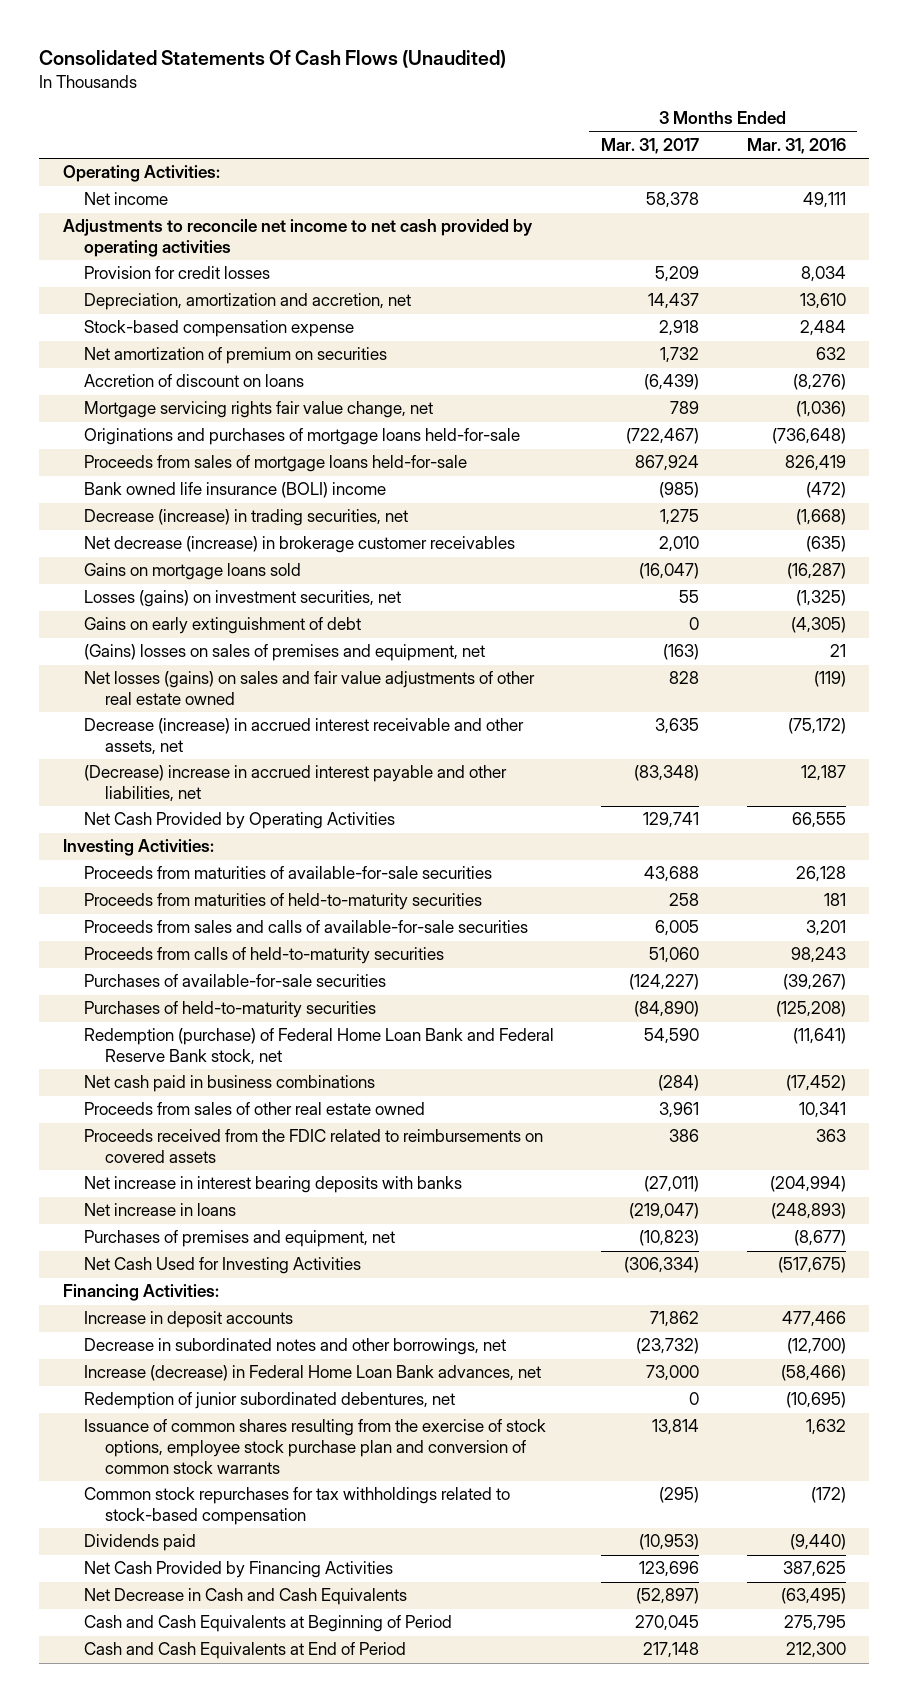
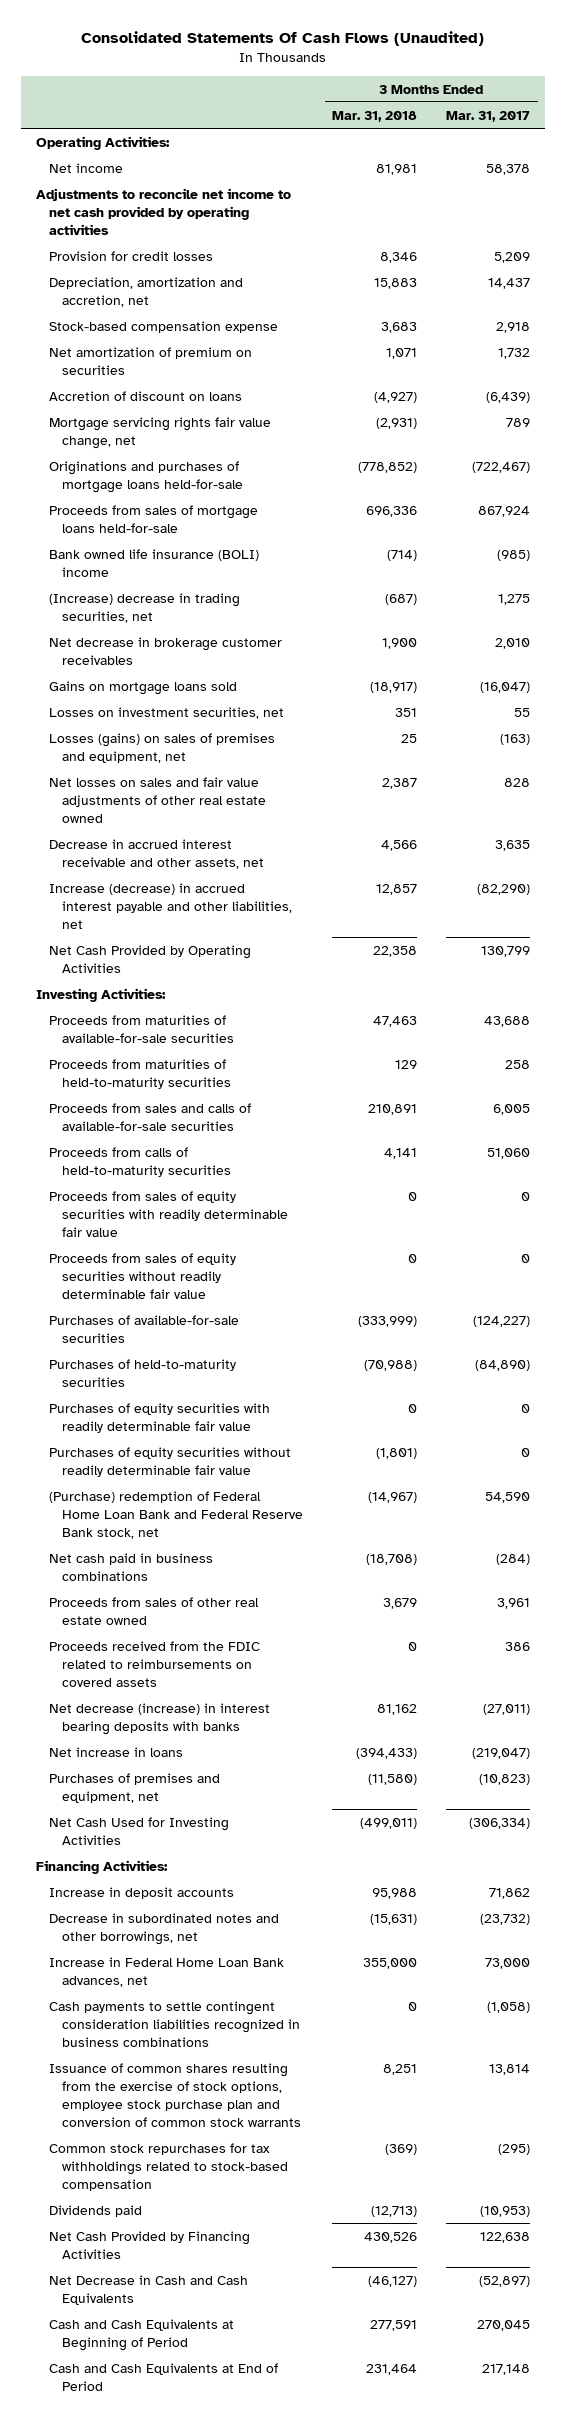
- | 3 Months Ended Mar. 31, 2017 | 3 Months Ended Mar. 31, 2016
+ | 3 Months Ended Mar. 31, 2018 | 3 Months Ended Mar. 31, 2017
- Decrease (increase) in trading securities, net | 1,275 | (1,668)
- Net decrease (increase) in brokerage customer receivables | 2,010 | (635)
+ (Increase) decrease in trading securities, net | (687) | 1,275
+ Net decrease in brokerage customer receivables | 1,900 | 2,010
- Losses (gains) on investment securities, net | 55 | (1,325)
- Gains on early extinguishment of debt | 0 | (4,305)
- (Gains) losses on sales of premises and equipment, net | (163) | 21
- Net losses (gains) on sales and fair value adjustments of other real estate owned | 828 | (119)
- Decrease (increase) in accrued interest receivable and other assets, net | 3,635 | (75,172)
- (Decrease) increase in accrued interest payable and other liabilities, net | (83,348) | 12,187
- Net Cash Provided by Operating Activities | 129,741 | 66,555
+ Losses on investment securities, net | 351 | 55
+ Losses (gains) on sales of premises and equipment, net | 25 | (163)
+ Net losses on sales and fair value adjustments of other real estate owned | 2,387 | 828
+ Decrease in accrued interest receivable and other assets, net | 4,566 | 3,635
+ Increase (decrease) in accrued interest payable and other liabilities, net | 12,857 | (82,290)
+ Net Cash Provided by Operating Activities | 22,358 | 130,799
+ Proceeds from sales of equity securities with readily determinable fair value | 0 | 0
+ Proceeds from sales of equity securities without readily determinable fair value | 0 | 0
- Redemption (purchase) of Federal Home Loan Bank and Federal Reserve Bank stock, net | 54,590 | (11,641)
+ Purchases of equity securities with readily determinable fair value | 0 | 0
+ Purchases of equity securities without readily determinable fair value | (1,801) | 0
+ (Purchase) redemption of Federal Home Loan Bank and Federal Reserve Bank stock, net | (14,967) | 54,590
- Net increase in interest bearing deposits with banks | (27,011) | (204,994)
+ Net decrease (increase) in interest bearing deposits with banks | 81,162 | (27,011)
- Increase (decrease) in Federal Home Loan Bank advances, net | 73,000 | (58,466)
- Redemption of junior subordinated debentures, net | 0 | (10,695)
+ Increase in Federal Home Loan Bank advances, net | 355,000 | 73,000
+ Cash payments to settle contingent consideration liabilities recognized in business combinations | 0 | (1,058)
- Net Cash Provided by Financing Activities | 123,696 | 387,625
+ Net Cash Provided by Financing Activities | 430,526 | 122,638

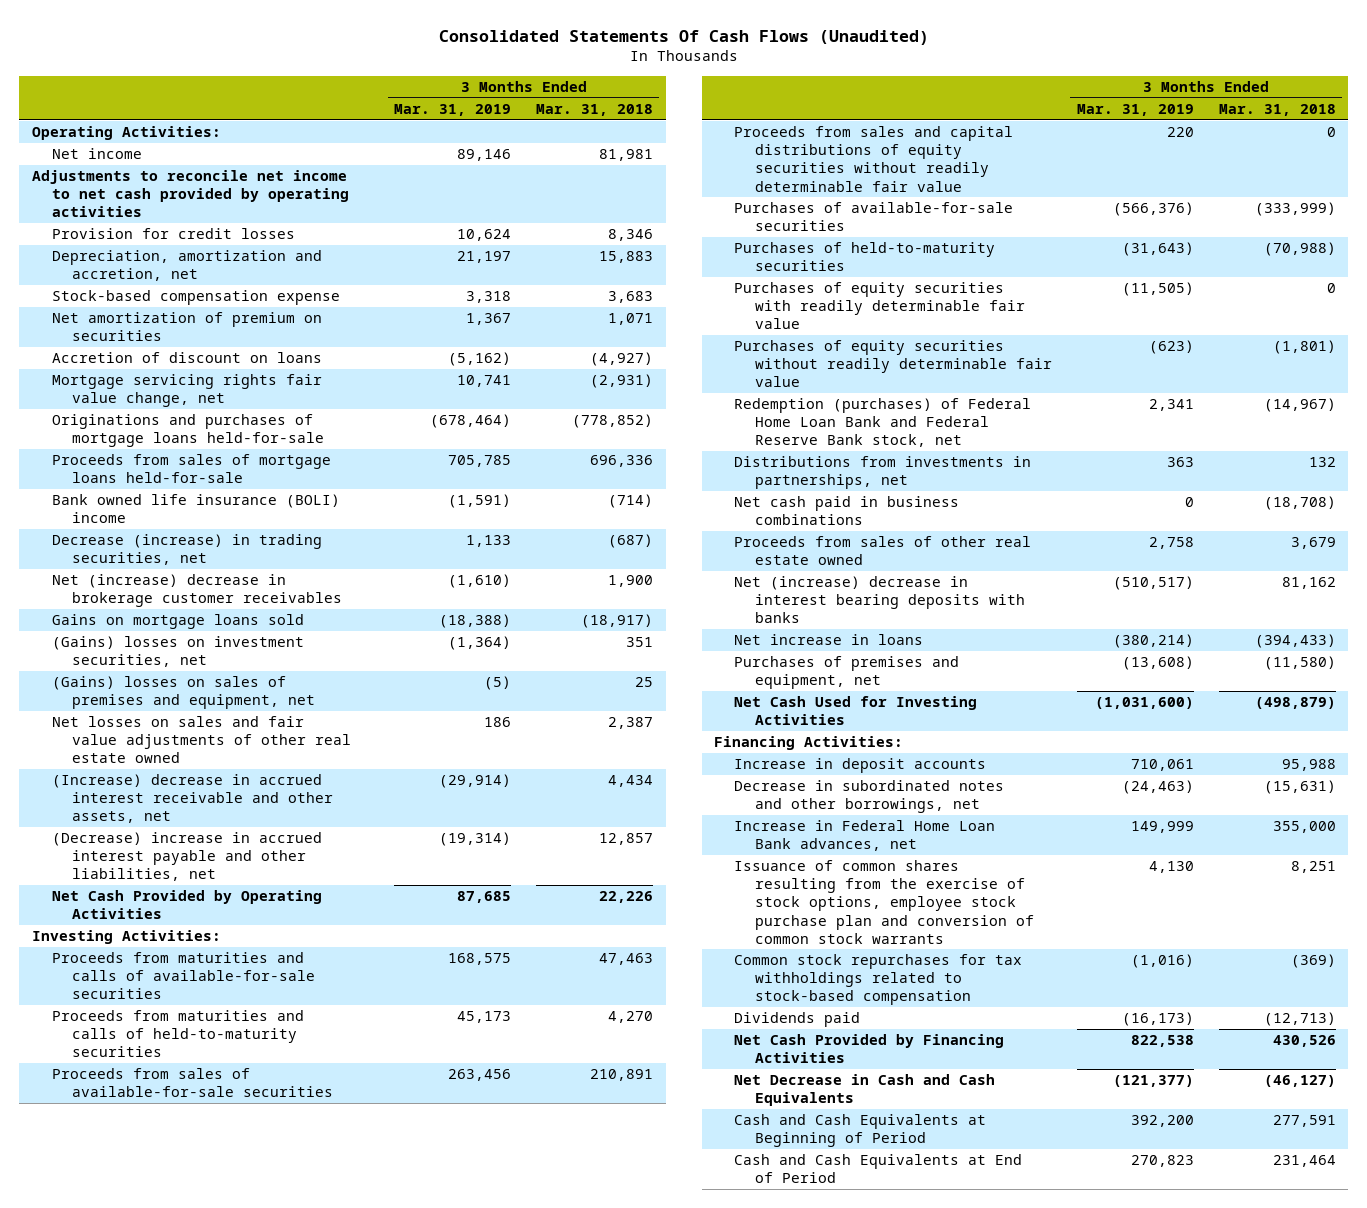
- | 3 Months Ended Mar. 31, 2018 | 3 Months Ended Mar. 31, 2017
+ | 3 Months Ended Mar. 31, 2019 | 3 Months Ended Mar. 31, 2018
- (Increase) decrease in trading securities, net | (687) | 1,275
- Net decrease in brokerage customer receivables | 1,900 | 2,010
+ Decrease (increase) in trading securities, net | 1,133 | (687)
+ Net (increase) decrease in brokerage customer receivables | (1,610) | 1,900
- Losses on investment securities, net | 351 | 55
- Losses (gains) on sales of premises and equipment, net | 25 | (163)
+ (Gains) losses on investment securities, net | (1,364) | 351
+ (Gains) losses on sales of premises and equipment, net | (5) | 25
- Decrease in accrued interest receivable and other assets, net | 4,566 | 3,635
- Increase (decrease) in accrued interest payable and other liabilities, net | 12,857 | (82,290)
- Net Cash Provided by Operating Activities | 22,358 | 130,799
+ (Increase) decrease in accrued interest receivable and other assets, net | (29,914) | 4,434
+ (Decrease) increase in accrued interest payable and other liabilities, net | (19,314) | 12,857
+ Net Cash Provided by Operating Activities | 87,685 | 22,226
- Proceeds from maturities of available-for-sale securities | 47,463 | 43,688
- Proceeds from maturities of held-to-maturity securities | 129 | 258
- Proceeds from sales and calls of available-for-sale securities | 210,891 | 6,005
- Proceeds from calls of held-to-maturity securities | 4,141 | 51,060
- Proceeds from sales of equity securities with readily determinable fair value | 0 | 0
- Proceeds from sales of equity securities without readily determinable fair value | 0 | 0
+ Proceeds from maturities and calls of available-for-sale securities | 168,575 | 47,463
+ Proceeds from maturities and calls of held-to-maturity securities | 45,173 | 4,270
+ Proceeds from sales of available-for-sale securities | 263,456 | 210,891
+ Proceeds from sales and capital distributions of equity securities without readily determinable fair value | 220 | 0
- (Purchase) redemption of Federal Home Loan Bank and Federal Reserve Bank stock, net | (14,967) | 54,590
+ Redemption (purchases) of Federal Home Loan Bank and Federal Reserve Bank stock, net | 2,341 | (14,967)
+ Distributions from investments in partnerships, net | 363 | 132
- Proceeds received from the FDIC related to reimbursements on covered assets | 0 | 386
- Net decrease (increase) in interest bearing deposits with banks | 81,162 | (27,011)
+ Net (increase) decrease in interest bearing deposits with banks | (510,517) | 81,162
- Net Cash Used for Investing Activities | (499,011) | (306,334)
+ Net Cash Used for Investing Activities | (1,031,600) | (498,879)
- Cash payments to settle contingent consideration liabilities recognized in business combinations | 0 | (1,058)

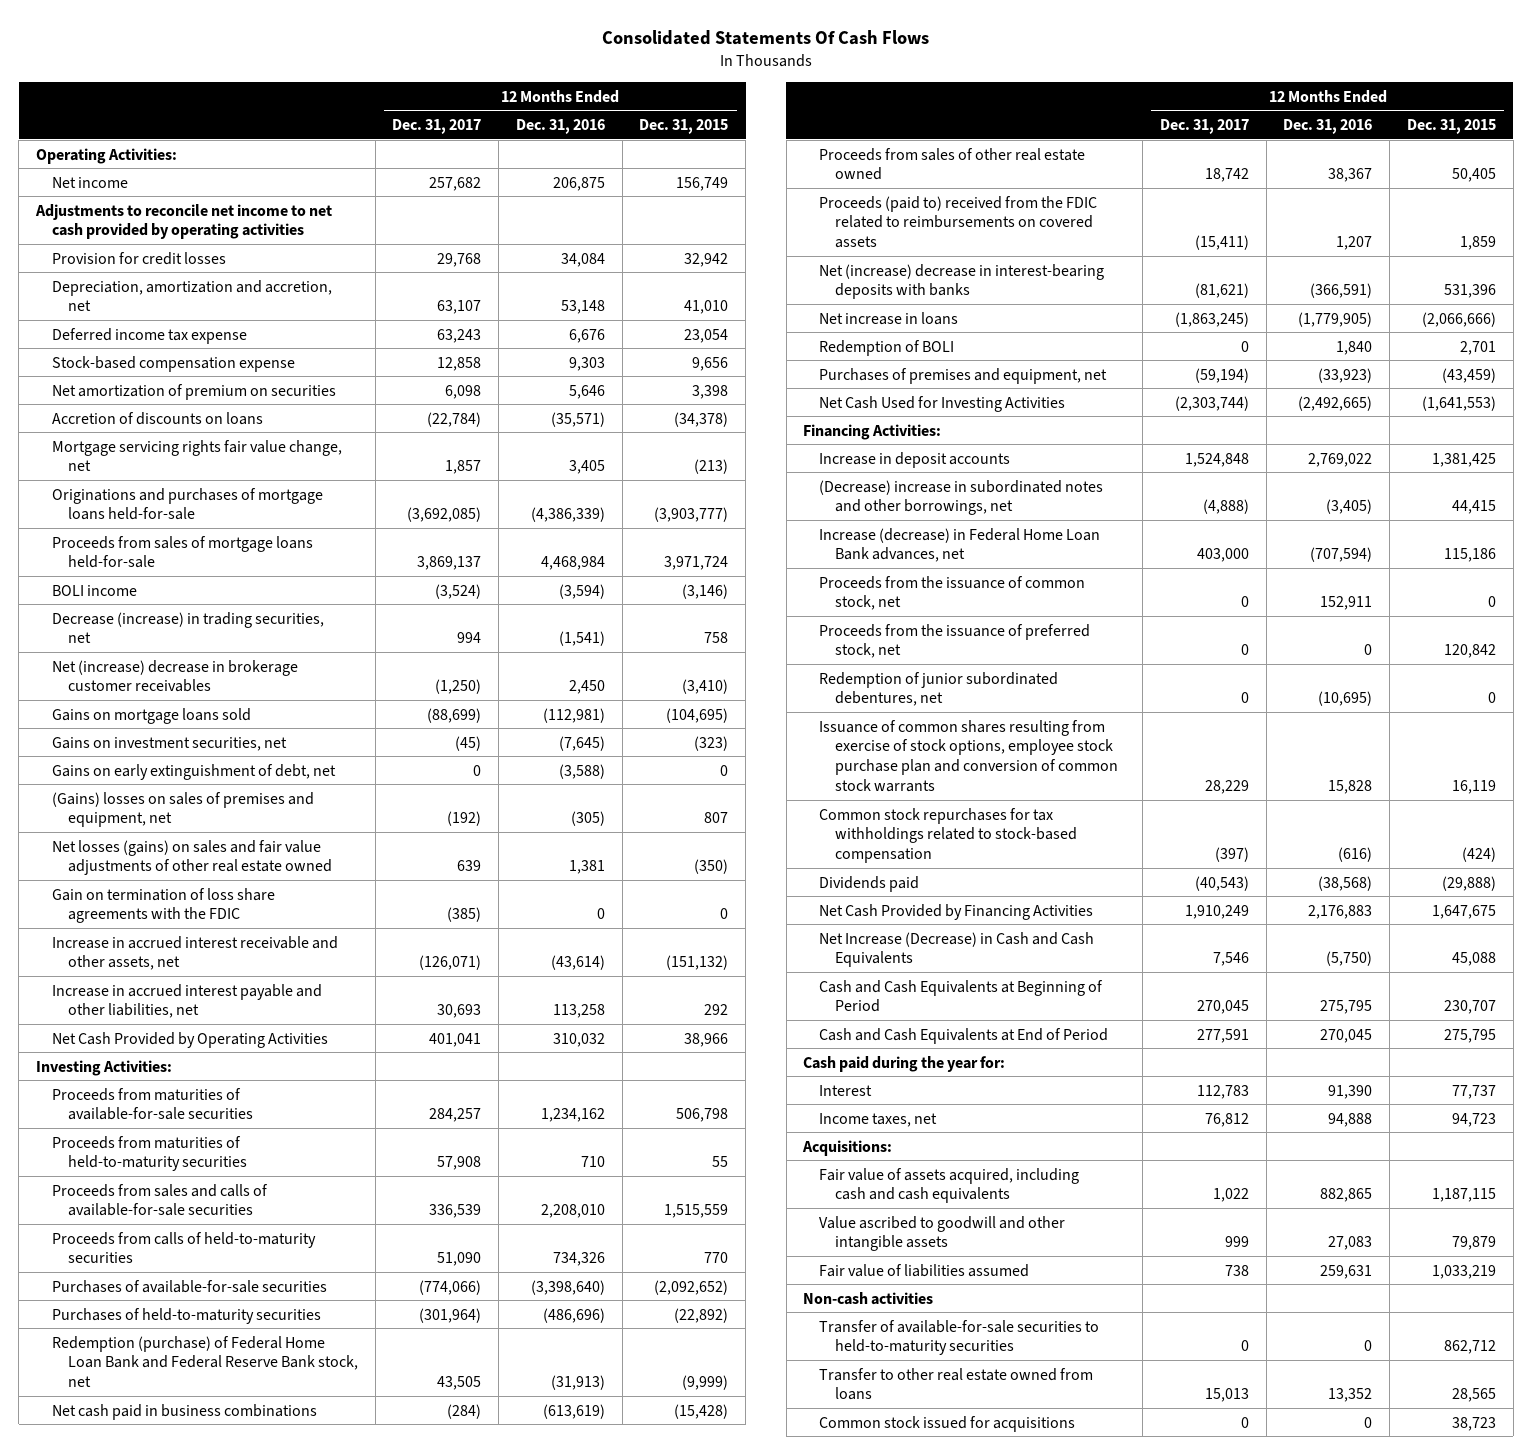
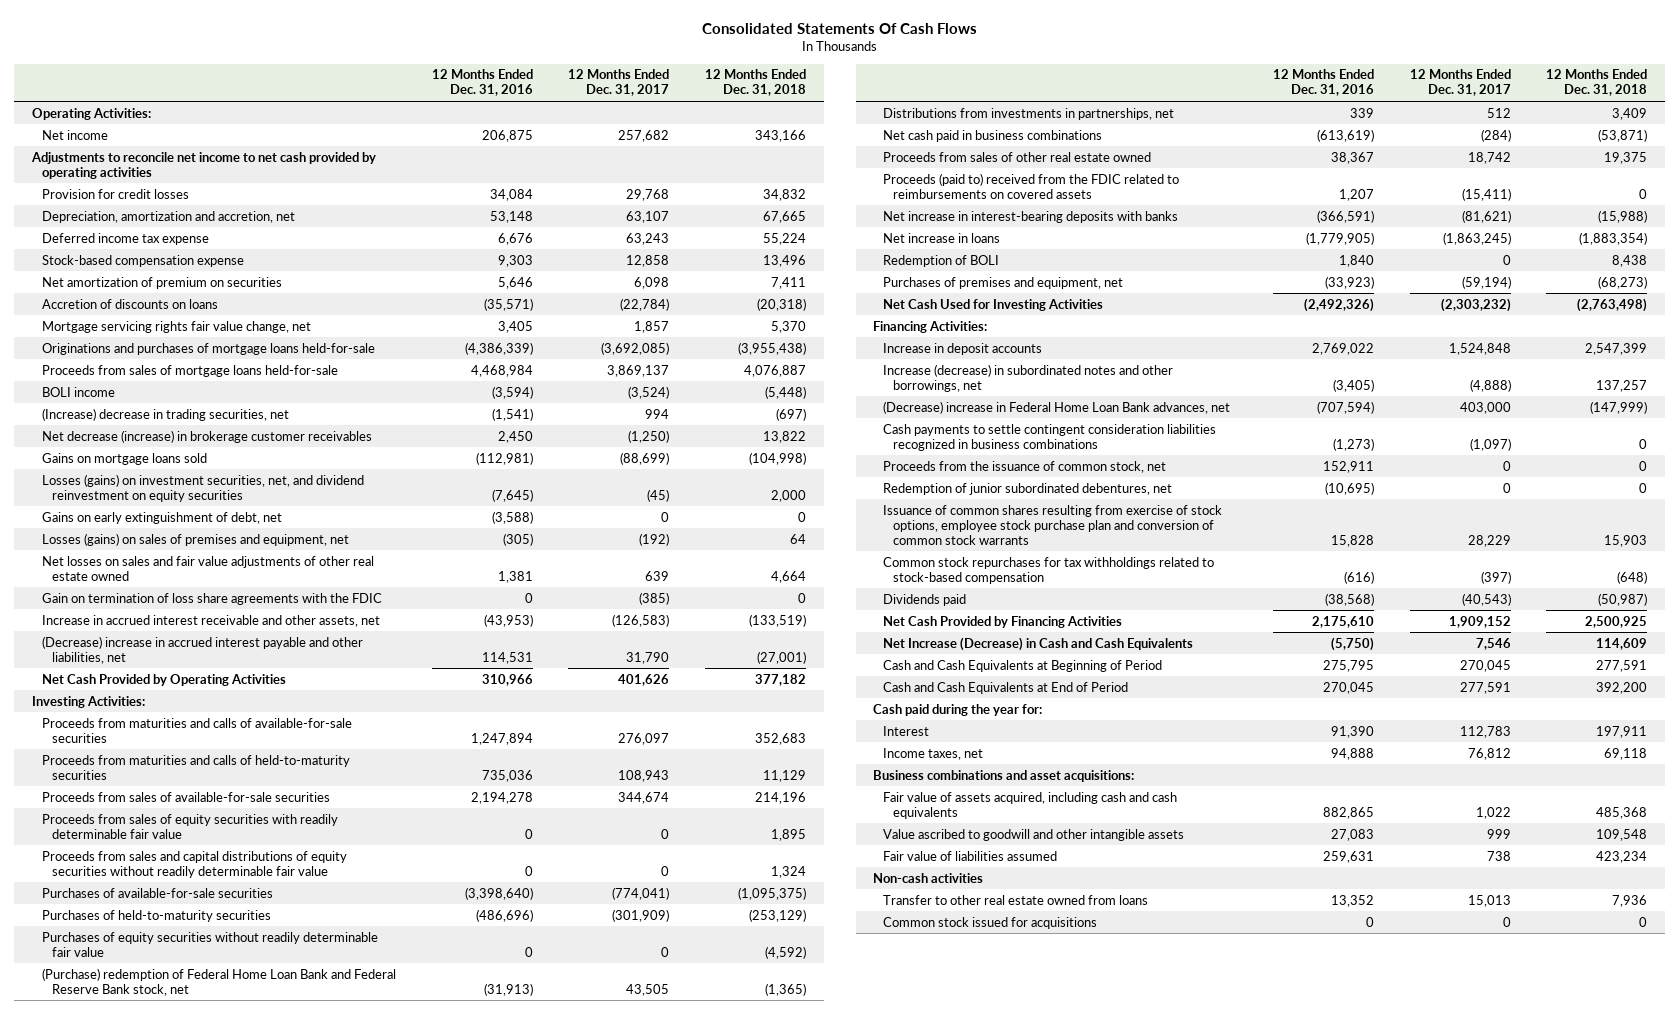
- | 12 Months Ended Dec. 31, 2017 | 12 Months Ended Dec. 31, 2016 | 12 Months Ended Dec. 31, 2015
+ | 12 Months Ended Dec. 31, 2016 | 12 Months Ended Dec. 31, 2017 | 12 Months Ended Dec. 31, 2018
- Decrease (increase) in trading securities, net | 994 | (1,541) | 758
- Net (increase) decrease in brokerage customer receivables | (1,250) | 2,450 | (3,410)
+ (Increase) decrease in trading securities, net | (1,541) | 994 | (697)
+ Net decrease (increase) in brokerage customer receivables | 2,450 | (1,250) | 13,822
- Gains on investment securities, net | (45) | (7,645) | (323)
+ Losses (gains) on investment securities, net, and dividend reinvestment on equity securities | (7,645) | (45) | 2,000
- (Gains) losses on sales of premises and equipment, net | (192) | (305) | 807
- Net losses (gains) on sales and fair value adjustments of other real estate owned | 639 | 1,381 | (350)
+ Losses (gains) on sales of premises and equipment, net | (305) | (192) | 64
+ Net losses on sales and fair value adjustments of other real estate owned | 1,381 | 639 | 4,664
- Increase in accrued interest receivable and other assets, net | (126,071) | (43,614) | (151,132)
- Increase in accrued interest payable and other liabilities, net | 30,693 | 113,258 | 292
- Net Cash Provided by Operating Activities | 401,041 | 310,032 | 38,966
+ Increase in accrued interest receivable and other assets, net | (43,953) | (126,583) | (133,519)
+ (Decrease) increase in accrued interest payable and other liabilities, net | 114,531 | 31,790 | (27,001)
+ Net Cash Provided by Operating Activities | 310,966 | 401,626 | 377,182
- Proceeds from maturities of available-for-sale securities | 284,257 | 1,234,162 | 506,798
- Proceeds from maturities of held-to-maturity securities | 57,908 | 710 | 55
- Proceeds from sales and calls of available-for-sale securities | 336,539 | 2,208,010 | 1,515,559
- Proceeds from calls of held-to-maturity securities | 51,090 | 734,326 | 770
- Purchases of available-for-sale securities | (774,066) | (3,398,640) | (2,092,652)
- Purchases of held-to-maturity securities | (301,964) | (486,696) | (22,892)
- Redemption (purchase) of Federal Home Loan Bank and Federal Reserve Bank stock, net | 43,505 | (31,913) | (9,999)
+ Proceeds from maturities and calls of available-for-sale securities | 1,247,894 | 276,097 | 352,683
+ Proceeds from maturities and calls of held-to-maturity securities | 735,036 | 108,943 | 11,129
+ Proceeds from sales of available-for-sale securities | 2,194,278 | 344,674 | 214,196
+ Proceeds from sales of equity securities with readily determinable fair value | 0 | 0 | 1,895
+ Proceeds from sales and capital distributions of equity securities without readily determinable fair value | 0 | 0 | 1,324
+ Purchases of available-for-sale securities | (3,398,640) | (774,041) | (1,095,375)
+ Purchases of held-to-maturity securities | (486,696) | (301,909) | (253,129)
+ Purchases of equity securities without readily determinable fair value | 0 | 0 | (4,592)
+ (Purchase) redemption of Federal Home Loan Bank and Federal Reserve Bank stock, net | (31,913) | 43,505 | (1,365)
+ Distributions from investments in partnerships, net | 339 | 512 | 3,409
- Net (increase) decrease in interest-bearing deposits with banks | (81,621) | (366,591) | 531,396
+ Net increase in interest-bearing deposits with banks | (366,591) | (81,621) | (15,988)
- Net Cash Used for Investing Activities | (2,303,744) | (2,492,665) | (1,641,553)
+ Net Cash Used for Investing Activities | (2,492,326) | (2,303,232) | (2,763,498)
- (Decrease) increase in subordinated notes and other borrowings, net | (4,888) | (3,405) | 44,415
- Increase (decrease) in Federal Home Loan Bank advances, net | 403,000 | (707,594) | 115,186
+ Increase (decrease) in subordinated notes and other borrowings, net | (3,405) | (4,888) | 137,257
+ (Decrease) increase in Federal Home Loan Bank advances, net | (707,594) | 403,000 | (147,999)
+ Cash payments to settle contingent consideration liabilities recognized in business combinations | (1,273) | (1,097) | 0
- Proceeds from the issuance of preferred stock, net | 0 | 0 | 120,842
- Net Cash Provided by Financing Activities | 1,910,249 | 2,176,883 | 1,647,675
+ Net Cash Provided by Financing Activities | 2,175,610 | 1,909,152 | 2,500,925
- Acquisitions:
+ Business combinations and asset acquisitions:
- Transfer of available-for-sale securities to held-to-maturity securities | 0 | 0 | 862,712

